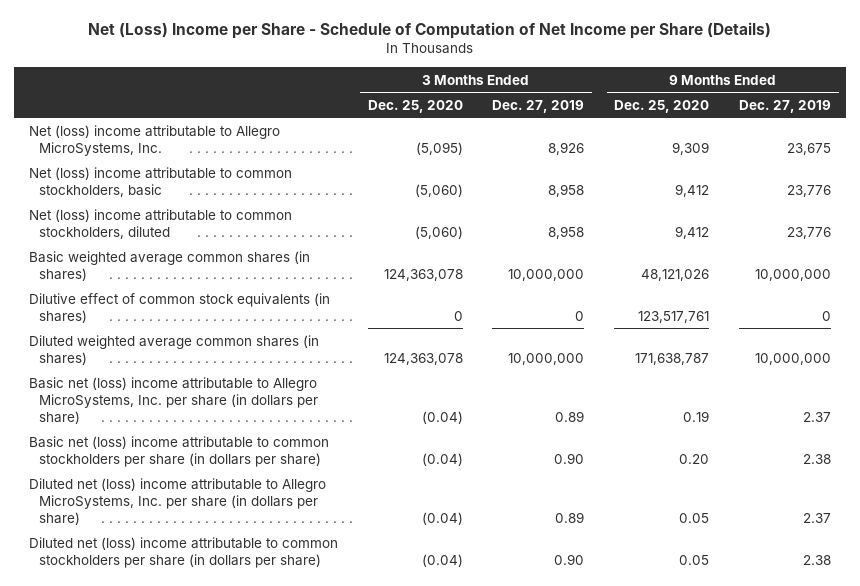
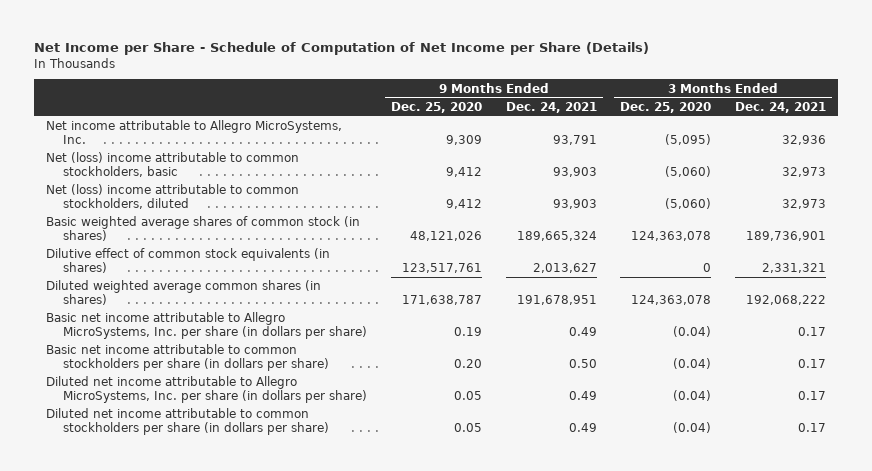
- Net (Loss) Income per Share - Schedule of Computation of Net Income per Share (Details)
+ Net Income per Share - Schedule of Computation of Net Income per Share (Details)
- | 3 Months Ended Dec. 25, 2020 | 3 Months Ended Dec. 27, 2019 | 9 Months Ended Dec. 25, 2020 | 9 Months Ended Dec. 27, 2019
+ | 9 Months Ended Dec. 25, 2020 | 9 Months Ended Dec. 24, 2021 | 3 Months Ended Dec. 25, 2020 | 3 Months Ended Dec. 24, 2021
- Net (loss) income attributable to Allegro MicroSystems, Inc. | (5,095) | 8,926 | 9,309 | 23,675
+ Net income attributable to Allegro MicroSystems, Inc. | 9,309 | 93,791 | (5,095) | 32,936
- Basic weighted average common shares (in shares) | 124,363,078 | 10,000,000 | 48,121,026 | 10,000,000
+ Basic weighted average shares of common stock (in shares) | 48,121,026 | 189,665,324 | 124,363,078 | 189,736,901
- Basic net (loss) income attributable to Allegro MicroSystems, Inc. per share (in dollars per share) | (0.04) | 0.89 | 0.19 | 2.37
- Basic net (loss) income attributable to common stockholders per share (in dollars per share) | (0.04) | 0.90 | 0.20 | 2.38
- Diluted net (loss) income attributable to Allegro MicroSystems, Inc. per share (in dollars per share) | (0.04) | 0.89 | 0.05 | 2.37
- Diluted net (loss) income attributable to common stockholders per share (in dollars per share) | (0.04) | 0.90 | 0.05 | 2.38
+ Basic net income attributable to Allegro MicroSystems, Inc. per share (in dollars per share) | 0.19 | 0.49 | (0.04) | 0.17
+ Basic net income attributable to common stockholders per share (in dollars per share) | 0.20 | 0.50 | (0.04) | 0.17
+ Diluted net income attributable to Allegro MicroSystems, Inc. per share (in dollars per share) | 0.05 | 0.49 | (0.04) | 0.17
+ Diluted net income attributable to common stockholders per share (in dollars per share) | 0.05 | 0.49 | (0.04) | 0.17

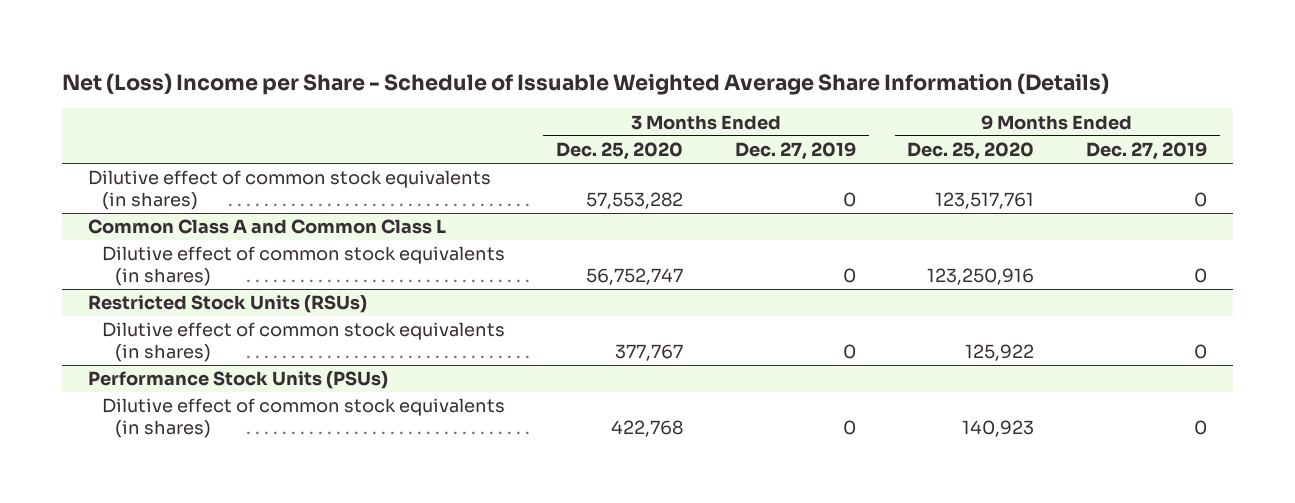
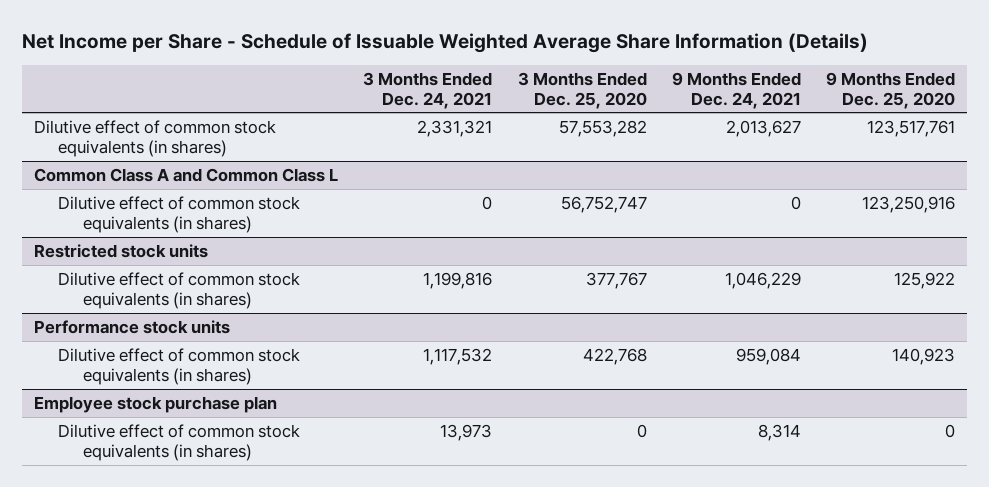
- Net (Loss) Income per Share - Schedule of Issuable Weighted Average Share Information (Details)
+ Net Income per Share - Schedule of Issuable Weighted Average Share Information (Details)
- | 3 Months Ended Dec. 25, 2020 | 3 Months Ended Dec. 27, 2019 | 9 Months Ended Dec. 25, 2020 | 9 Months Ended Dec. 27, 2019
+ | 3 Months Ended Dec. 24, 2021 | 3 Months Ended Dec. 25, 2020 | 9 Months Ended Dec. 24, 2021 | 9 Months Ended Dec. 25, 2020
- Restricted Stock Units (RSUs)
+ Restricted stock units
- Performance Stock Units (PSUs)
+ Performance stock units
+ Employee stock purchase plan
+ Dilutive effect of common stock equivalents (in shares) | 13,973 | 0 | 8,314 | 0

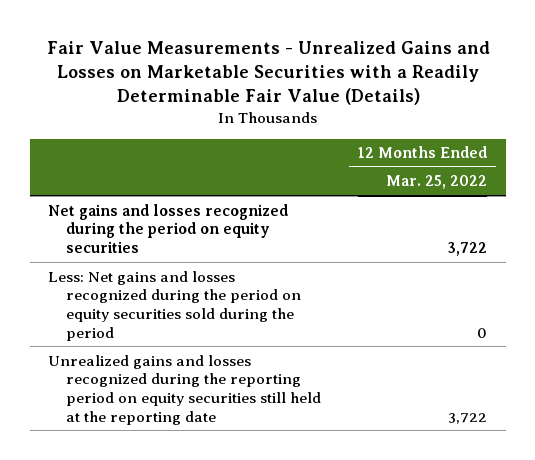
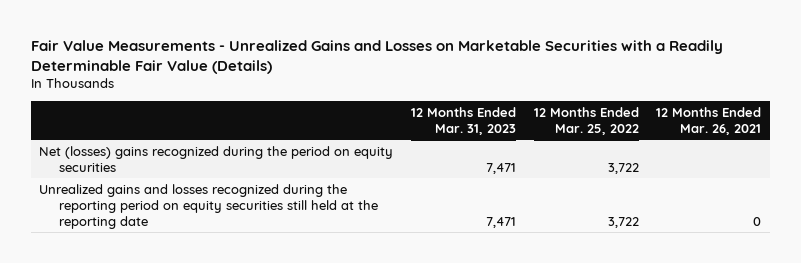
- | 12 Months Ended Mar. 25, 2022
+ | 12 Months Ended Mar. 31, 2023 | 12 Months Ended Mar. 25, 2022 | 12 Months Ended Mar. 26, 2021
- Net gains and losses recognized during the period on equity securities | 3,722
- Less: Net gains and losses recognized during the period on equity securities sold during the period | 0
+ Net (losses) gains recognized during the period on equity securities | 7,471 | 3,722 |

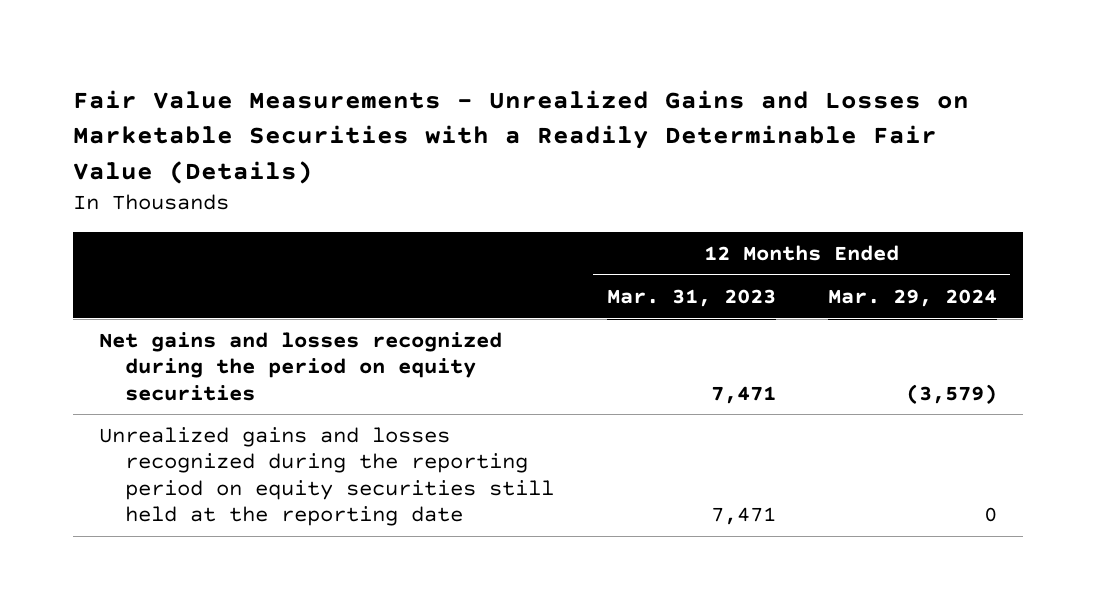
- | 12 Months Ended Mar. 31, 2023 | 12 Months Ended Mar. 25, 2022 | 12 Months Ended Mar. 26, 2021
+ | 12 Months Ended Mar. 31, 2023 | 12 Months Ended Mar. 29, 2024
- Net (losses) gains recognized during the period on equity securities | 7,471 | 3,722 |
+ Net gains and losses recognized during the period on equity securities | 7,471 | (3,579)

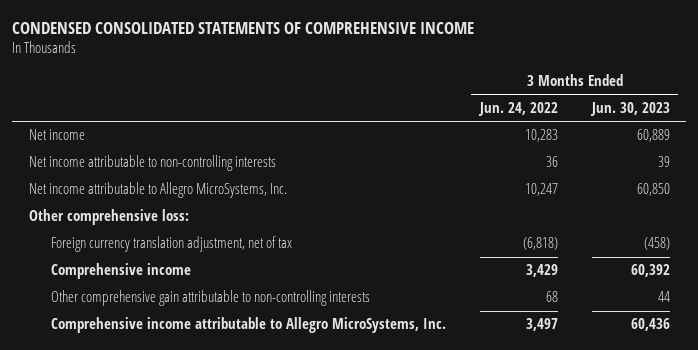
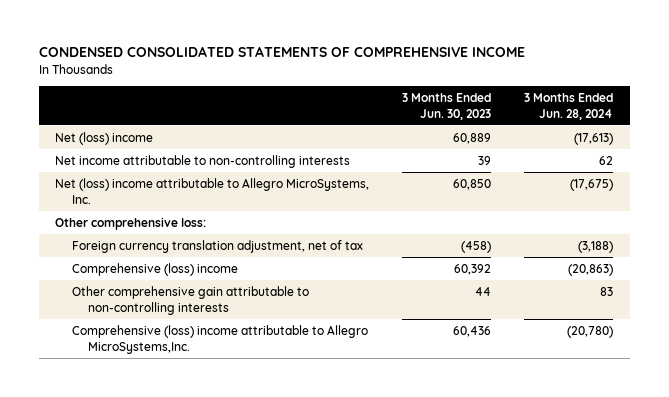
- | 3 Months Ended Jun. 24, 2022 | 3 Months Ended Jun. 30, 2023
+ | 3 Months Ended Jun. 30, 2023 | 3 Months Ended Jun. 28, 2024
- Net income | 10,283 | 60,889
+ Net (loss) income | 60,889 | (17,613)
- Net income attributable to Allegro MicroSystems, Inc. | 10,247 | 60,850
+ Net (loss) income attributable to Allegro MicroSystems, Inc. | 60,850 | (17,675)
- Comprehensive income | 3,429 | 60,392
+ Comprehensive (loss) income | 60,392 | (20,863)
- Comprehensive income attributable to Allegro MicroSystems, Inc. | 3,497 | 60,436
+ Comprehensive (loss) income attributable to Allegro MicroSystems,Inc. | 60,436 | (20,780)

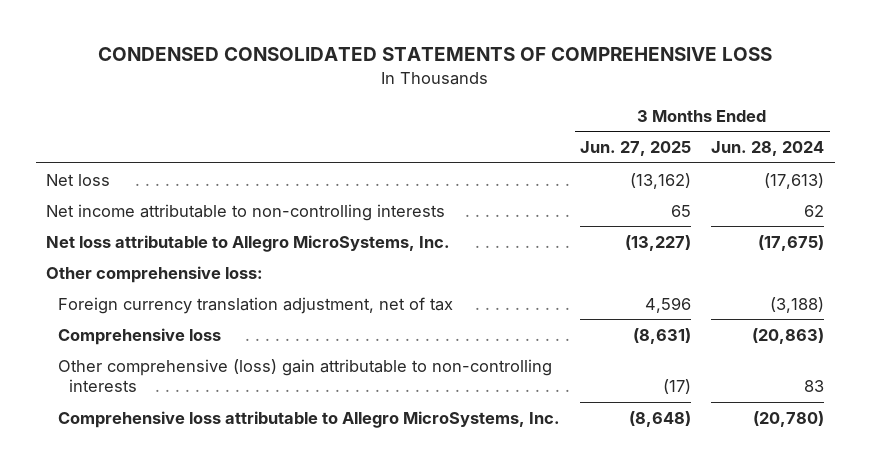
- CONDENSED CONSOLIDATED STATEMENTS OF COMPREHENSIVE INCOME
+ CONDENSED CONSOLIDATED STATEMENTS OF COMPREHENSIVE LOSS
- | 3 Months Ended Jun. 30, 2023 | 3 Months Ended Jun. 28, 2024
+ | 3 Months Ended Jun. 27, 2025 | 3 Months Ended Jun. 28, 2024
- Net (loss) income | 60,889 | (17,613)
+ Net loss | (13,162) | (17,613)
- Net (loss) income attributable to Allegro MicroSystems, Inc. | 60,850 | (17,675)
+ Net loss attributable to Allegro MicroSystems, Inc. | (13,227) | (17,675)
- Comprehensive (loss) income | 60,392 | (20,863)
- Other comprehensive gain attributable to non-controlling interests | 44 | 83
- Comprehensive (loss) income attributable to Allegro MicroSystems,Inc. | 60,436 | (20,780)
+ Comprehensive loss | (8,631) | (20,863)
+ Other comprehensive (loss) gain attributable to non-controlling interests | (17) | 83
+ Comprehensive loss attributable to Allegro MicroSystems, Inc. | (8,648) | (20,780)

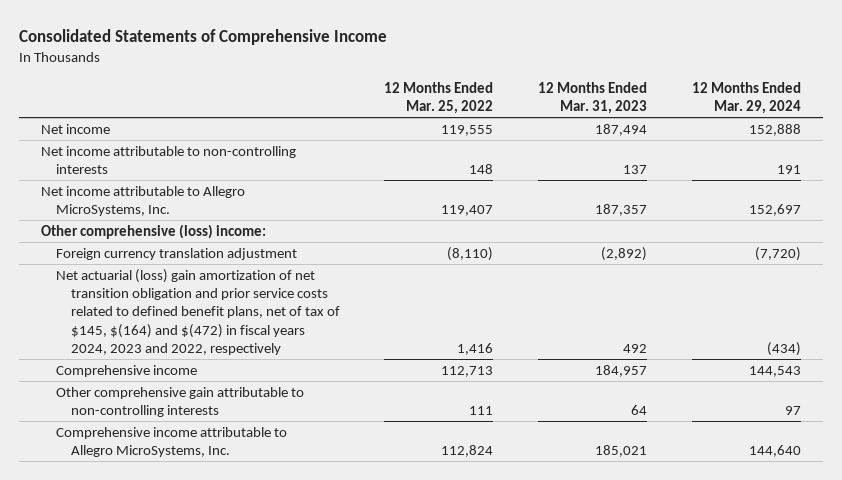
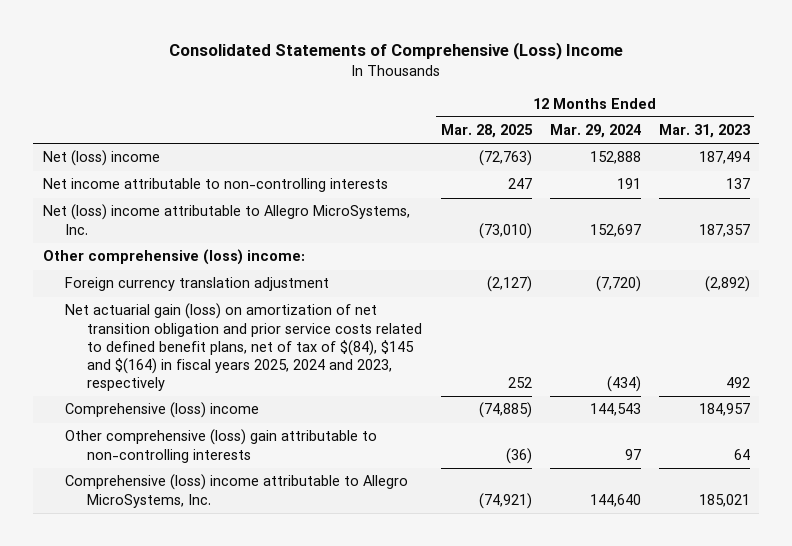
- Consolidated Statements of Comprehensive Income
+ Consolidated Statements of Comprehensive (Loss) Income
- | 12 Months Ended Mar. 25, 2022 | 12 Months Ended Mar. 31, 2023 | 12 Months Ended Mar. 29, 2024
+ | 12 Months Ended Mar. 28, 2025 | 12 Months Ended Mar. 29, 2024 | 12 Months Ended Mar. 31, 2023
- Net income | 119,555 | 187,494 | 152,888
+ Net (loss) income | (72,763) | 152,888 | 187,494
- Net income attributable to Allegro MicroSystems, Inc. | 119,407 | 187,357 | 152,697
+ Net (loss) income attributable to Allegro MicroSystems, Inc. | (73,010) | 152,697 | 187,357
- Net actuarial (loss) gain amortization of net transition obligation and prior service costs related to defined benefit plans, net of tax of $145, $(164) and $(472) in fiscal years 2024, 2023 and 2022, respectively | 1,416 | 492 | (434)
- Comprehensive income | 112,713 | 184,957 | 144,543
- Other comprehensive gain attributable to non-controlling interests | 111 | 64 | 97
- Comprehensive income attributable to Allegro MicroSystems, Inc. | 112,824 | 185,021 | 144,640
+ Net actuarial gain (loss) on amortization of net transition obligation and prior service costs related to defined benefit plans, net of tax of $(84), $145 and $(164) in fiscal years 2025, 2024 and 2023, respectively | 252 | (434) | 492
+ Comprehensive (loss) income | (74,885) | 144,543 | 184,957
+ Other comprehensive (loss) gain attributable to non-controlling interests | (36) | 97 | 64
+ Comprehensive (loss) income attributable to Allegro MicroSystems, Inc. | (74,921) | 144,640 | 185,021

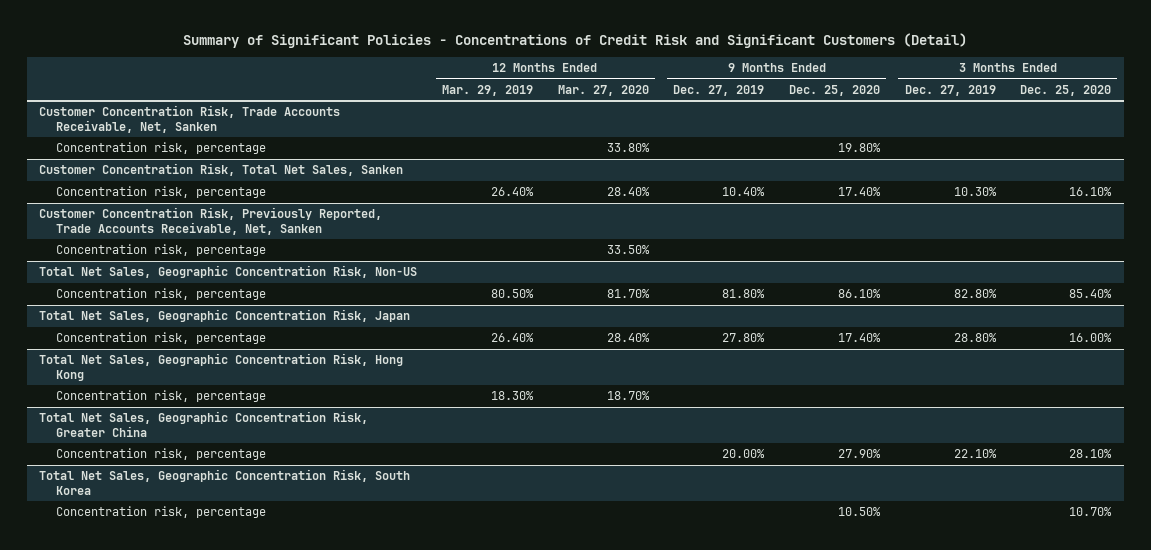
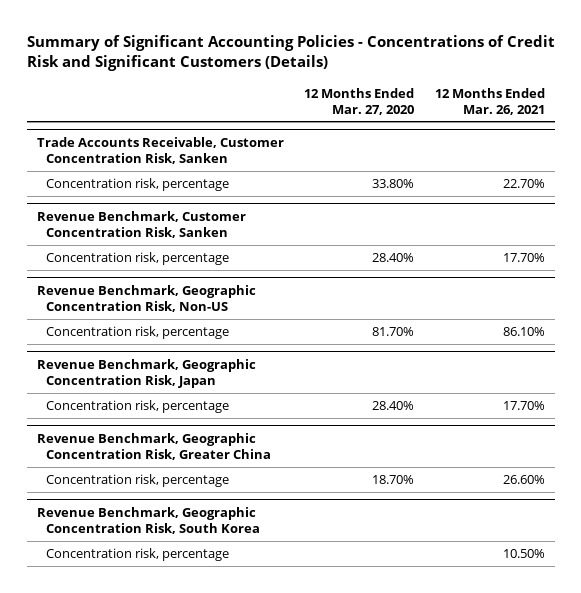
- Summary of Significant Policies - Concentrations of Credit Risk and Significant Customers (Detail)
+ Summary of Significant Accounting Policies - Concentrations of Credit Risk and Significant Customers (Details)
- | 12 Months Ended Mar. 29, 2019 | 12 Months Ended Mar. 27, 2020 | 9 Months Ended Dec. 27, 2019 | 9 Months Ended Dec. 25, 2020 | 3 Months Ended Dec. 27, 2019 | 3 Months Ended Dec. 25, 2020
+ | 12 Months Ended Mar. 27, 2020 | 12 Months Ended Mar. 26, 2021
- Customer Concentration Risk, Trade Accounts Receivable, Net, Sanken
+ Trade Accounts Receivable, Customer Concentration Risk, Sanken
- Customer Concentration Risk, Total Net Sales, Sanken
+ Revenue Benchmark, Customer Concentration Risk, Sanken
- Customer Concentration Risk, Previously Reported, Trade Accounts Receivable, Net, Sanken
- Concentration risk, percentage | | 33.50% | | | |
- Total Net Sales, Geographic Concentration Risk, Non-US
+ Revenue Benchmark, Geographic Concentration Risk, Non-US
- Total Net Sales, Geographic Concentration Risk, Japan
+ Revenue Benchmark, Geographic Concentration Risk, Japan
- Total Net Sales, Geographic Concentration Risk, Hong Kong
+ Revenue Benchmark, Geographic Concentration Risk, Greater China
- Total Net Sales, Geographic Concentration Risk, Greater China
- Concentration risk, percentage | | | 20.00% | 27.90% | 22.10% | 28.10%
- Total Net Sales, Geographic Concentration Risk, South Korea
+ Revenue Benchmark, Geographic Concentration Risk, South Korea

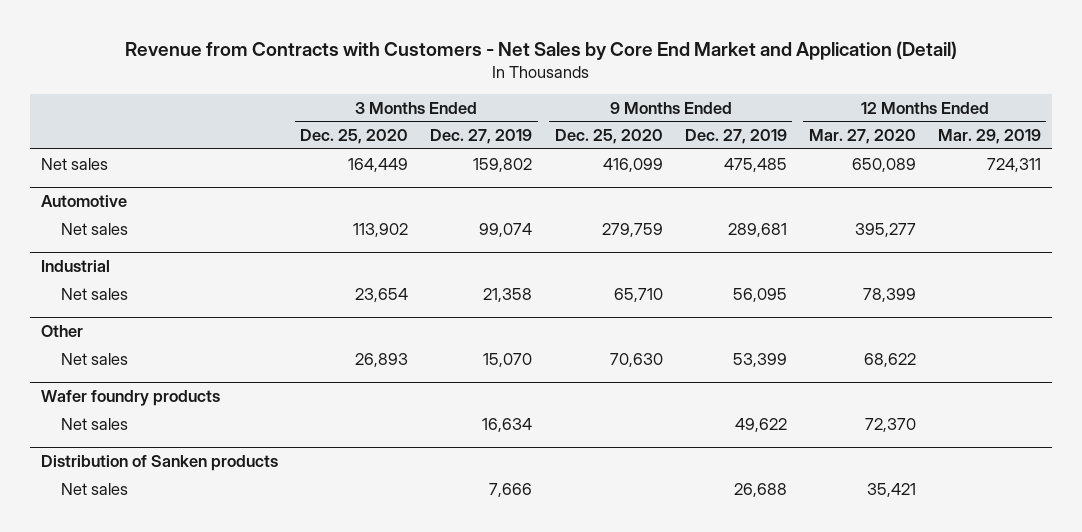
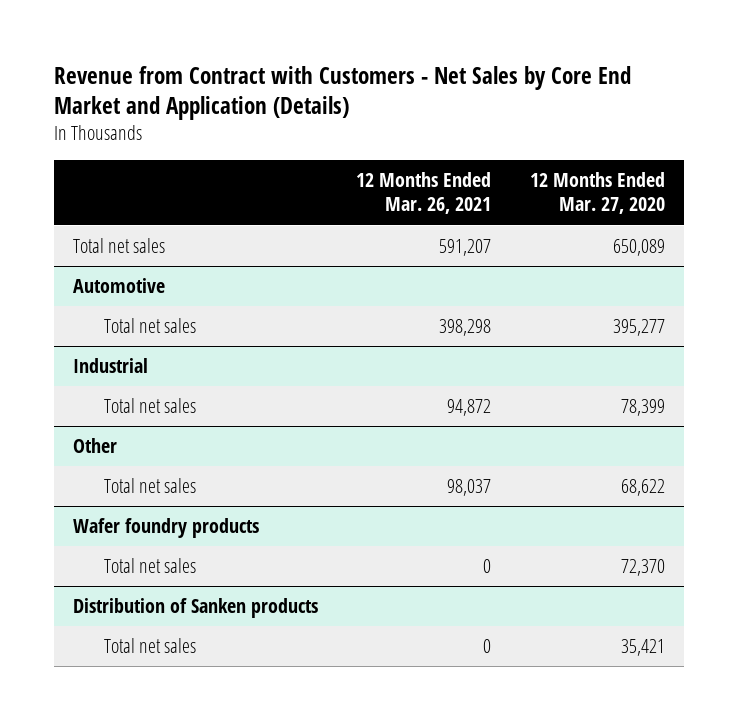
- Revenue from Contracts with Customers - Net Sales by Core End Market and Application (Detail)
+ Revenue from Contract with Customers - Net Sales by Core End Market and Application (Details)
- | 3 Months Ended Dec. 25, 2020 | 3 Months Ended Dec. 27, 2019 | 9 Months Ended Dec. 25, 2020 | 9 Months Ended Dec. 27, 2019 | 12 Months Ended Mar. 27, 2020 | 12 Months Ended Mar. 29, 2019
+ | 12 Months Ended Mar. 26, 2021 | 12 Months Ended Mar. 27, 2020
- Net sales | 164,449 | 159,802 | 416,099 | 475,485 | 650,089 | 724,311
+ Total net sales | 591,207 | 650,089
@ Automotive
- Net sales | 113,902 | 99,074 | 279,759 | 289,681 | 395,277 |
+ Total net sales | 398,298 | 395,277
@ Industrial
- Net sales | 23,654 | 21,358 | 65,710 | 56,095 | 78,399 |
+ Total net sales | 94,872 | 78,399
@ Other
- Net sales | 26,893 | 15,070 | 70,630 | 53,399 | 68,622 |
+ Total net sales | 98,037 | 68,622
@ Wafer foundry products
- Net sales | | 16,634 | | 49,622 | 72,370 |
+ Total net sales | 0 | 72,370
@ Distribution of Sanken products
- Net sales | | 7,666 | | 26,688 | 35,421 |
+ Total net sales | 0 | 35,421

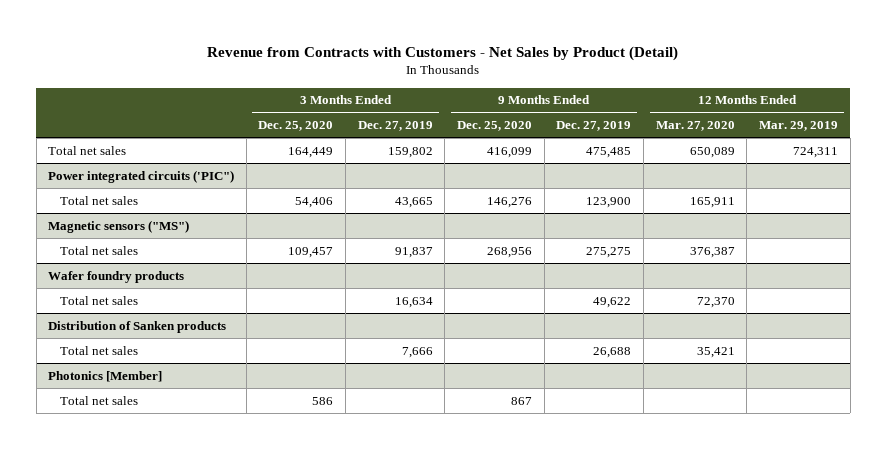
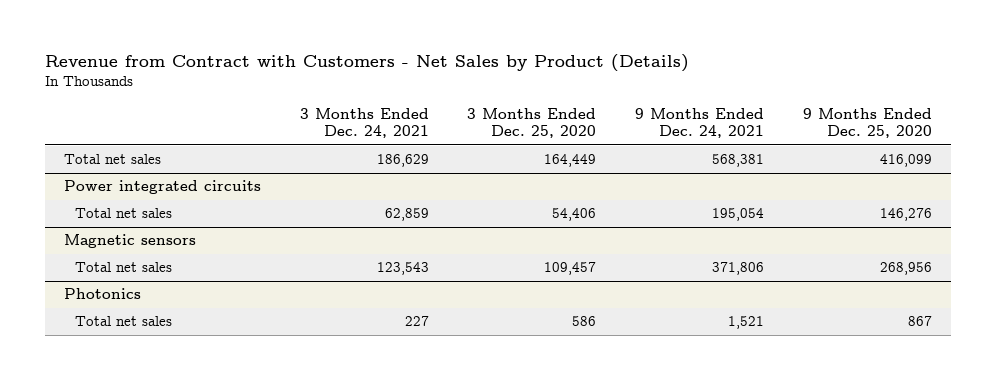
- Revenue from Contracts with Customers - Net Sales by Product (Detail)
+ Revenue from Contract with Customers - Net Sales by Product (Details)
- | 3 Months Ended Dec. 25, 2020 | 3 Months Ended Dec. 27, 2019 | 9 Months Ended Dec. 25, 2020 | 9 Months Ended Dec. 27, 2019 | 12 Months Ended Mar. 27, 2020 | 12 Months Ended Mar. 29, 2019
+ | 3 Months Ended Dec. 24, 2021 | 3 Months Ended Dec. 25, 2020 | 9 Months Ended Dec. 24, 2021 | 9 Months Ended Dec. 25, 2020
- Power integrated circuits ('PIC")
+ Power integrated circuits
- Magnetic sensors ("MS")
+ Magnetic sensors
- Wafer foundry products
- Total net sales | | 16,634 | | 49,622 | 72,370 |
- Distribution of Sanken products
- Total net sales | | 7,666 | | 26,688 | 35,421 |
- Photonics [Member]
+ Photonics

